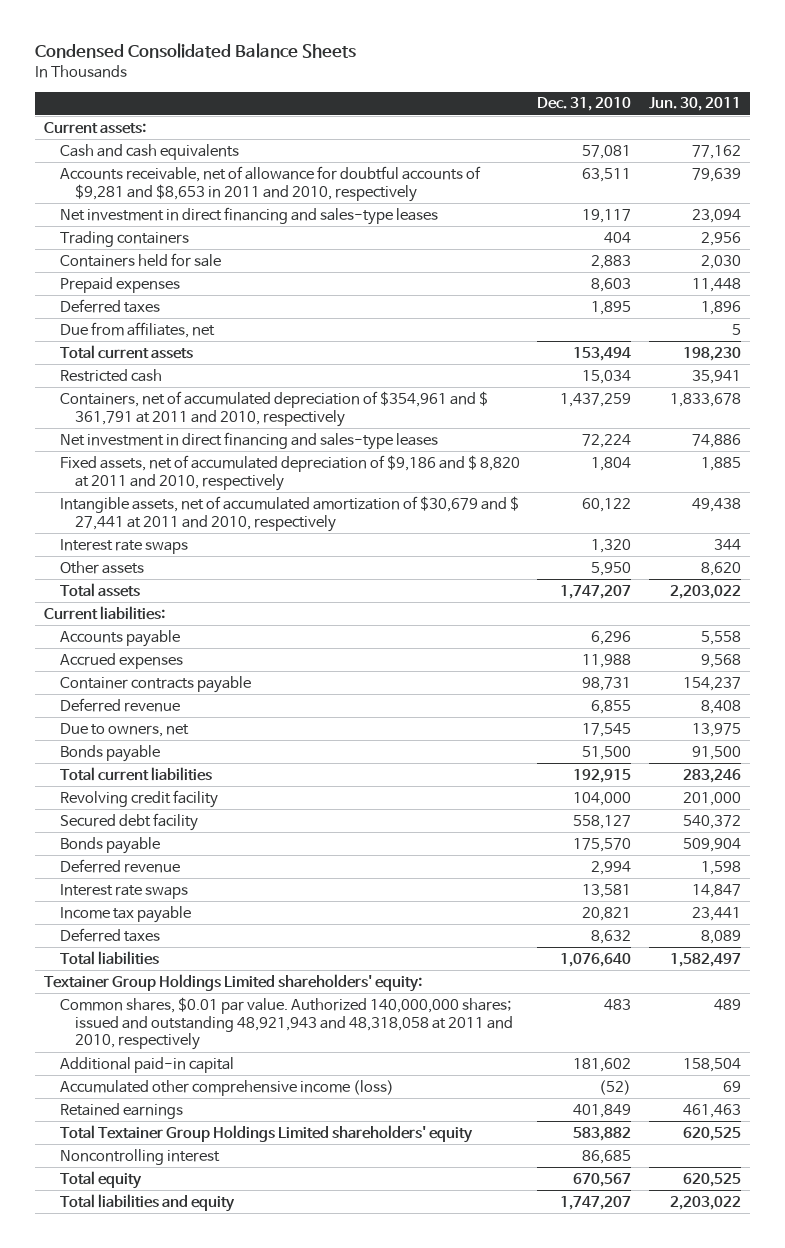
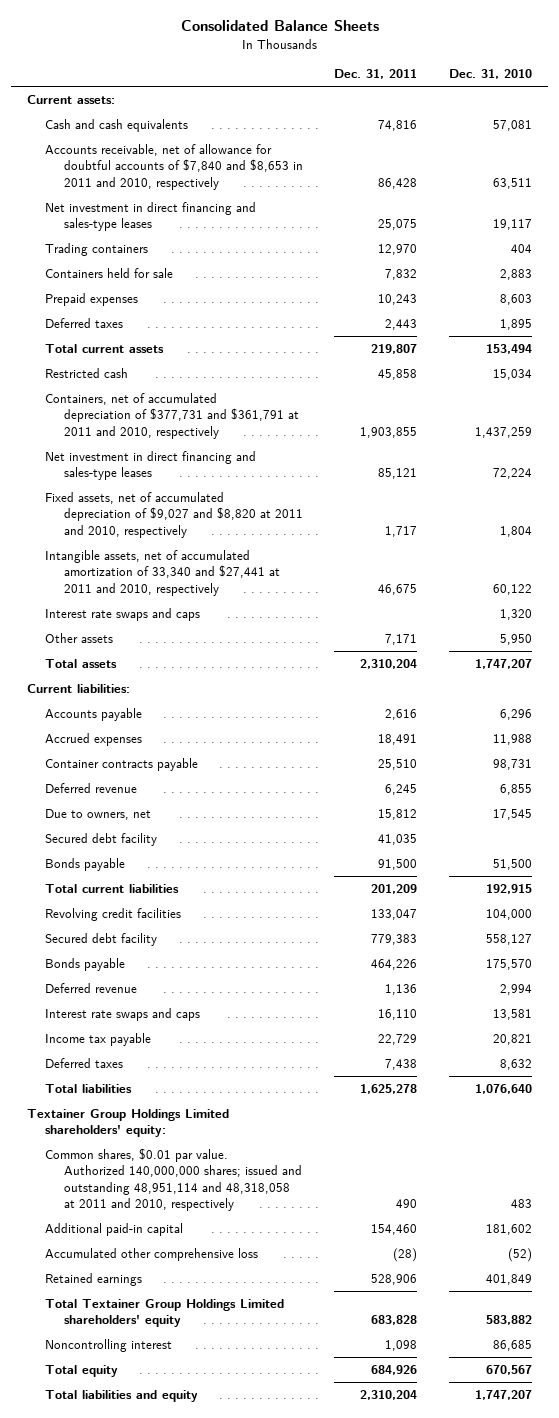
- Condensed Consolidated Balance Sheets
+ Consolidated Balance Sheets
- | Dec. 31, 2010 | Jun. 30, 2011
+ | Dec. 31, 2011 | Dec. 31, 2010
- Accounts receivable, net of allowance for doubtful accounts of $9,281 and $8,653 in 2011 and 2010, respectively | 63,511 | 79,639
+ Accounts receivable, net of allowance for doubtful accounts of $7,840 and $8,653 in 2011 and 2010, respectively | 86,428 | 63,511
- Due from affiliates, net | | 5
- Containers, net of accumulated depreciation of $354,961 and $ 361,791 at 2011 and 2010, respectively | 1,437,259 | 1,833,678
+ Containers, net of accumulated depreciation of $377,731 and $361,791 at 2011 and 2010, respectively | 1,903,855 | 1,437,259
- Fixed assets, net of accumulated depreciation of $9,186 and $ 8,820 at 2011 and 2010, respectively | 1,804 | 1,885
- Intangible assets, net of accumulated amortization of $30,679 and $ 27,441 at 2011 and 2010, respectively | 60,122 | 49,438
- Interest rate swaps | 1,320 | 344
+ Fixed assets, net of accumulated depreciation of $9,027 and $8,820 at 2011 and 2010, respectively | 1,717 | 1,804
+ Intangible assets, net of accumulated amortization of 33,340 and $27,441 at 2011 and 2010, respectively | 46,675 | 60,122
+ Interest rate swaps and caps | | 1,320
+ Secured debt facility | 41,035 |
- Revolving credit facility | 104,000 | 201,000
+ Revolving credit facilities | 133,047 | 104,000
- Interest rate swaps | 13,581 | 14,847
+ Interest rate swaps and caps | 16,110 | 13,581
- Common shares, $0.01 par value. Authorized 140,000,000 shares; issued and outstanding 48,921,943 and 48,318,058 at 2011 and 2010, respectively | 483 | 489
+ Common shares, $0.01 par value. Authorized 140,000,000 shares; issued and outstanding 48,951,114 and 48,318,058 at 2011 and 2010, respectively | 490 | 483
- Accumulated other comprehensive income (loss) | (52) | 69
+ Accumulated other comprehensive loss | (28) | (52)

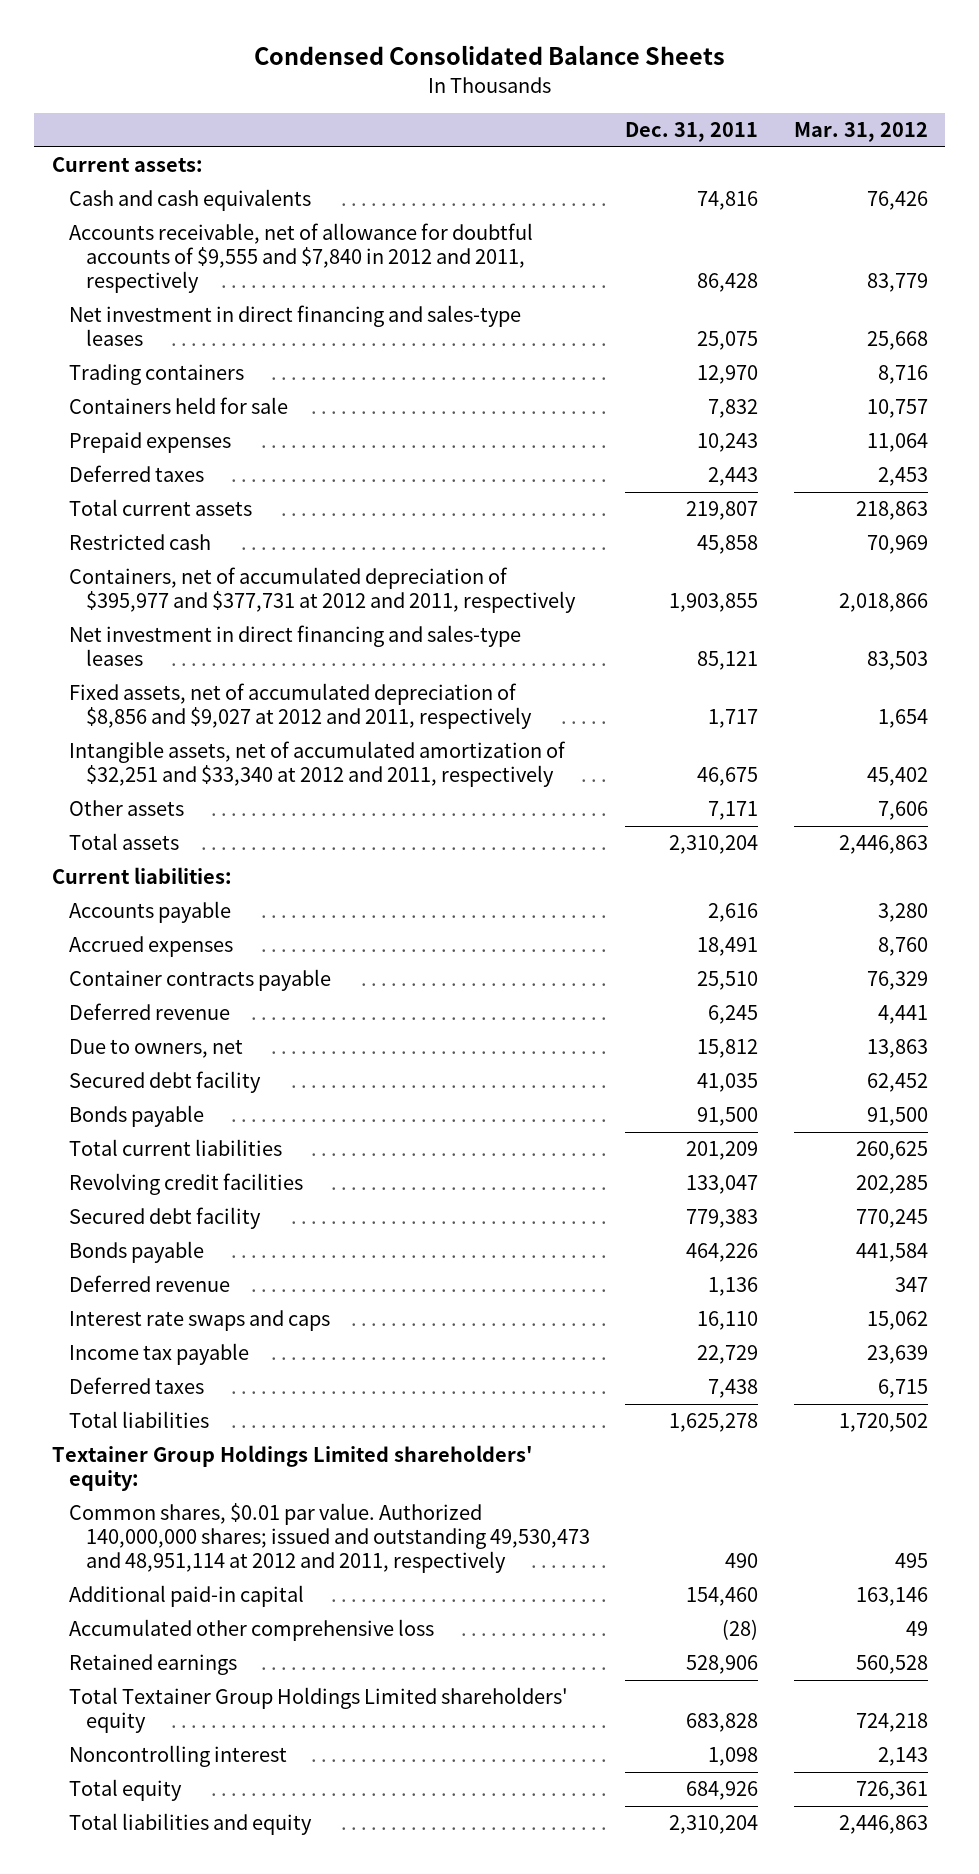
- Consolidated Balance Sheets
+ Condensed Consolidated Balance Sheets
- | Dec. 31, 2011 | Dec. 31, 2010
+ | Dec. 31, 2011 | Mar. 31, 2012
- Accounts receivable, net of allowance for doubtful accounts of $7,840 and $8,653 in 2011 and 2010, respectively | 86,428 | 63,511
+ Accounts receivable, net of allowance for doubtful accounts of $9,555 and $7,840 in 2012 and 2011, respectively | 86,428 | 83,779
- Containers, net of accumulated depreciation of $377,731 and $361,791 at 2011 and 2010, respectively | 1,903,855 | 1,437,259
+ Containers, net of accumulated depreciation of $395,977 and $377,731 at 2012 and 2011, respectively | 1,903,855 | 2,018,866
- Fixed assets, net of accumulated depreciation of $9,027 and $8,820 at 2011 and 2010, respectively | 1,717 | 1,804
- Intangible assets, net of accumulated amortization of 33,340 and $27,441 at 2011 and 2010, respectively | 46,675 | 60,122
- Interest rate swaps and caps | | 1,320
+ Fixed assets, net of accumulated depreciation of $8,856 and $9,027 at 2012 and 2011, respectively | 1,717 | 1,654
+ Intangible assets, net of accumulated amortization of $32,251 and $33,340 at 2012 and 2011, respectively | 46,675 | 45,402
- Common shares, $0.01 par value. Authorized 140,000,000 shares; issued and outstanding 48,951,114 and 48,318,058 at 2011 and 2010, respectively | 490 | 483
+ Common shares, $0.01 par value. Authorized 140,000,000 shares; issued and outstanding 49,530,473 and 48,951,114 at 2012 and 2011, respectively | 490 | 495

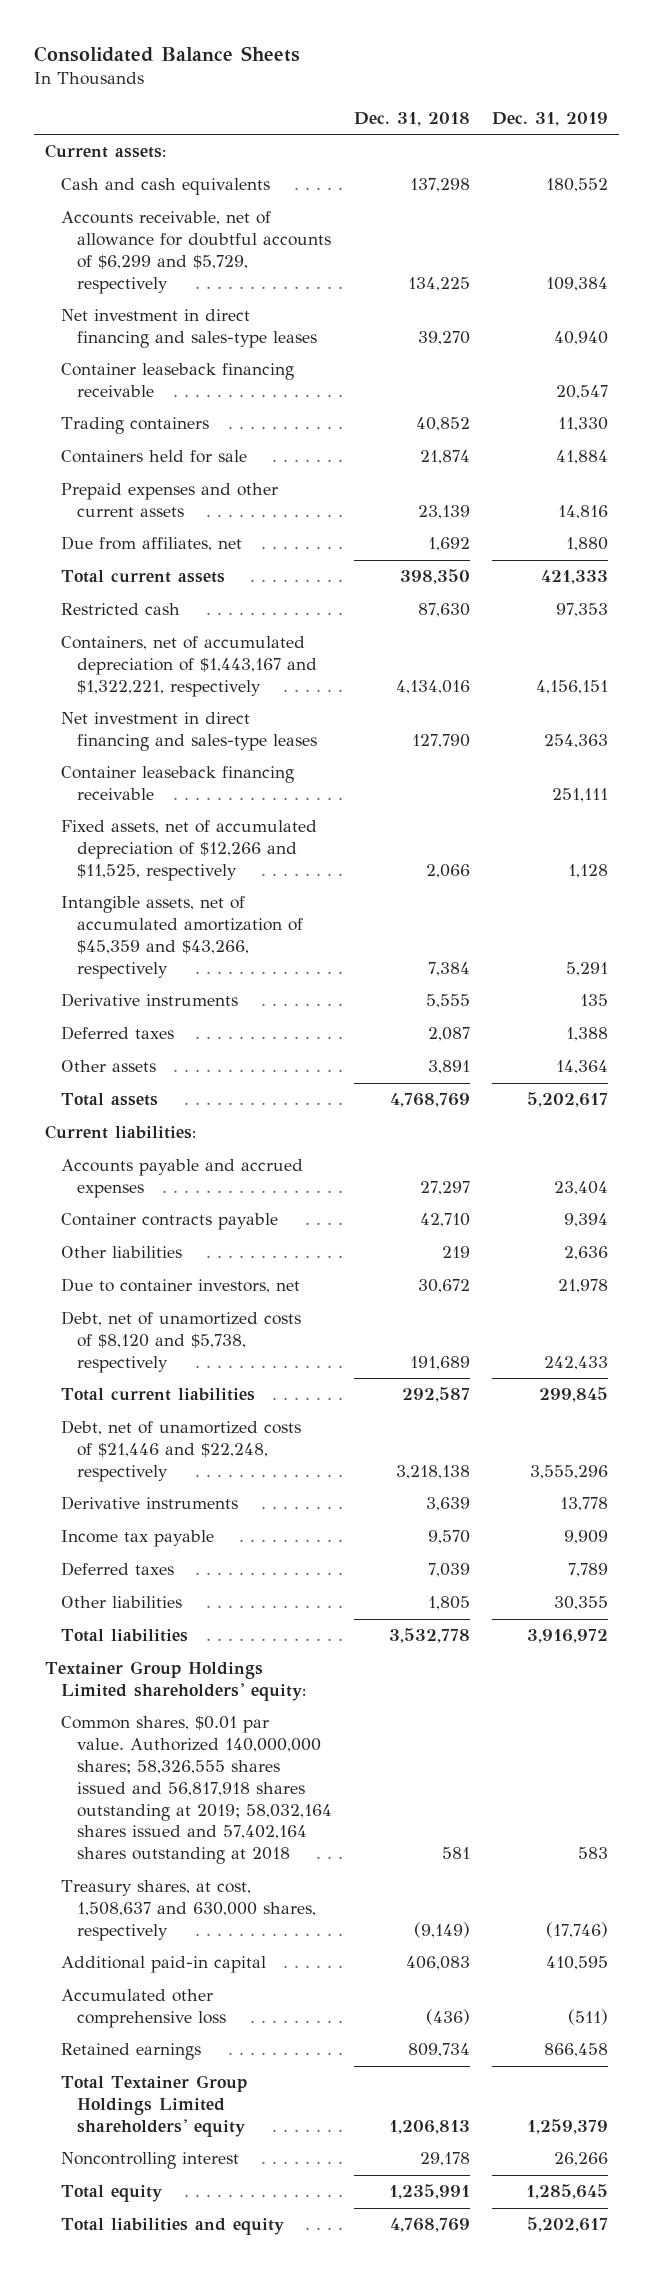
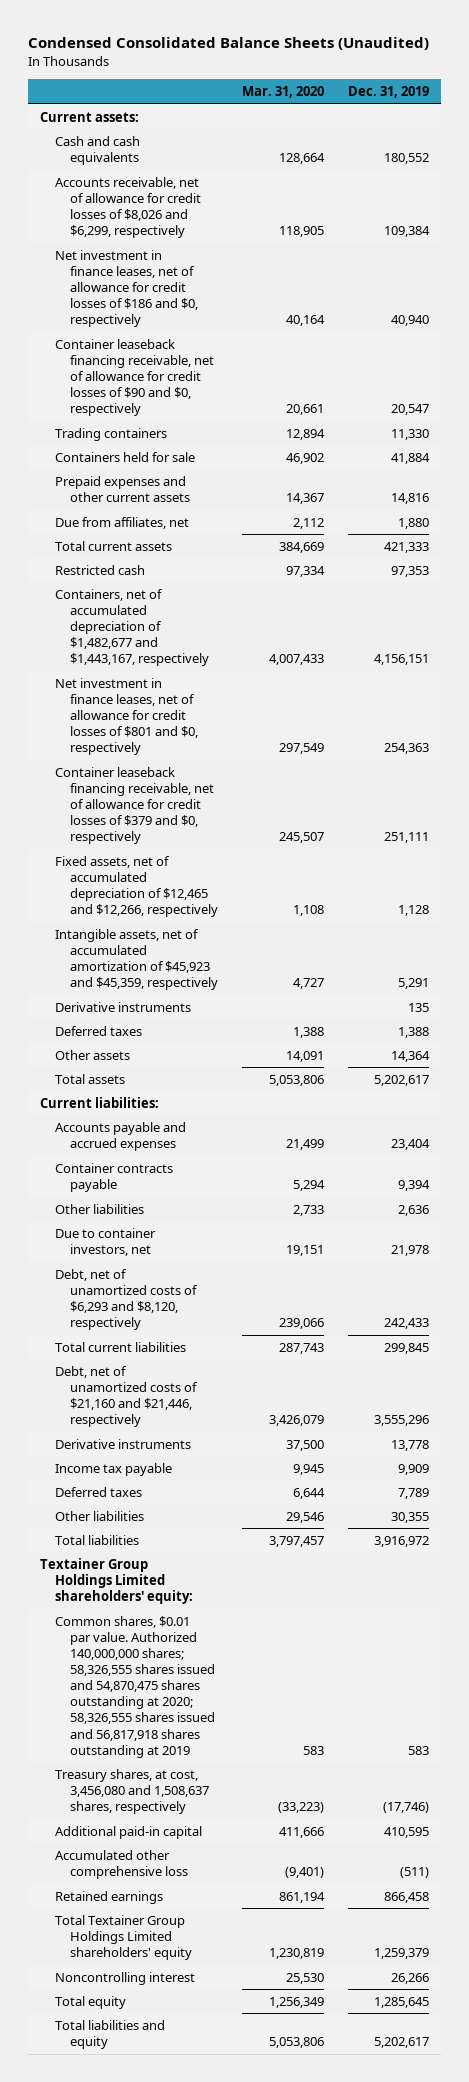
- Consolidated Balance Sheets
+ Condensed Consolidated Balance Sheets (Unaudited)
- | Dec. 31, 2018 | Dec. 31, 2019
+ | Mar. 31, 2020 | Dec. 31, 2019
- Accounts receivable, net of allowance for doubtful accounts of $6,299 and $5,729, respectively | 134,225 | 109,384
- Net investment in direct financing and sales-type leases | 39,270 | 40,940
- Container leaseback financing receivable | | 20,547
+ Accounts receivable, net of allowance for credit losses of $8,026 and $6,299, respectively | 118,905 | 109,384
+ Net investment in finance leases, net of allowance for credit losses of $186 and $0, respectively | 40,164 | 40,940
+ Container leaseback financing receivable, net of allowance for credit losses of $90 and $0, respectively | 20,661 | 20,547
- Containers, net of accumulated depreciation of $1,443,167 and $1,322,221, respectively | 4,134,016 | 4,156,151
- Net investment in direct financing and sales-type leases | 127,790 | 254,363
- Container leaseback financing receivable | | 251,111
- Fixed assets, net of accumulated depreciation of $12,266 and $11,525, respectively | 2,066 | 1,128
- Intangible assets, net of accumulated amortization of $45,359 and $43,266, respectively | 7,384 | 5,291
+ Containers, net of accumulated depreciation of $1,482,677 and $1,443,167, respectively | 4,007,433 | 4,156,151
+ Net investment in finance leases, net of allowance for credit losses of $801 and $0, respectively | 297,549 | 254,363
+ Container leaseback financing receivable, net of allowance for credit losses of $379 and $0, respectively | 245,507 | 251,111
+ Fixed assets, net of accumulated depreciation of $12,465 and $12,266, respectively | 1,108 | 1,128
+ Intangible assets, net of accumulated amortization of $45,923 and $45,359, respectively | 4,727 | 5,291
- Debt, net of unamortized costs of $8,120 and $5,738, respectively | 191,689 | 242,433
+ Debt, net of unamortized costs of $6,293 and $8,120, respectively | 239,066 | 242,433
- Debt, net of unamortized costs of $21,446 and $22,248, respectively | 3,218,138 | 3,555,296
+ Debt, net of unamortized costs of $21,160 and $21,446, respectively | 3,426,079 | 3,555,296
- Common shares, $0.01 par value. Authorized 140,000,000 shares; 58,326,555 shares issued and 56,817,918 shares outstanding at 2019; 58,032,164 shares issued and 57,402,164 shares outstanding at 2018 | 581 | 583
- Treasury shares, at cost, 1,508,637 and 630,000 shares, respectively | (9,149) | (17,746)
+ Common shares, $0.01 par value. Authorized 140,000,000 shares; 58,326,555 shares issued and 54,870,475 shares outstanding at 2020; 58,326,555 shares issued and 56,817,918 shares outstanding at 2019 | 583 | 583
+ Treasury shares, at cost, 3,456,080 and 1,508,637 shares, respectively | (33,223) | (17,746)

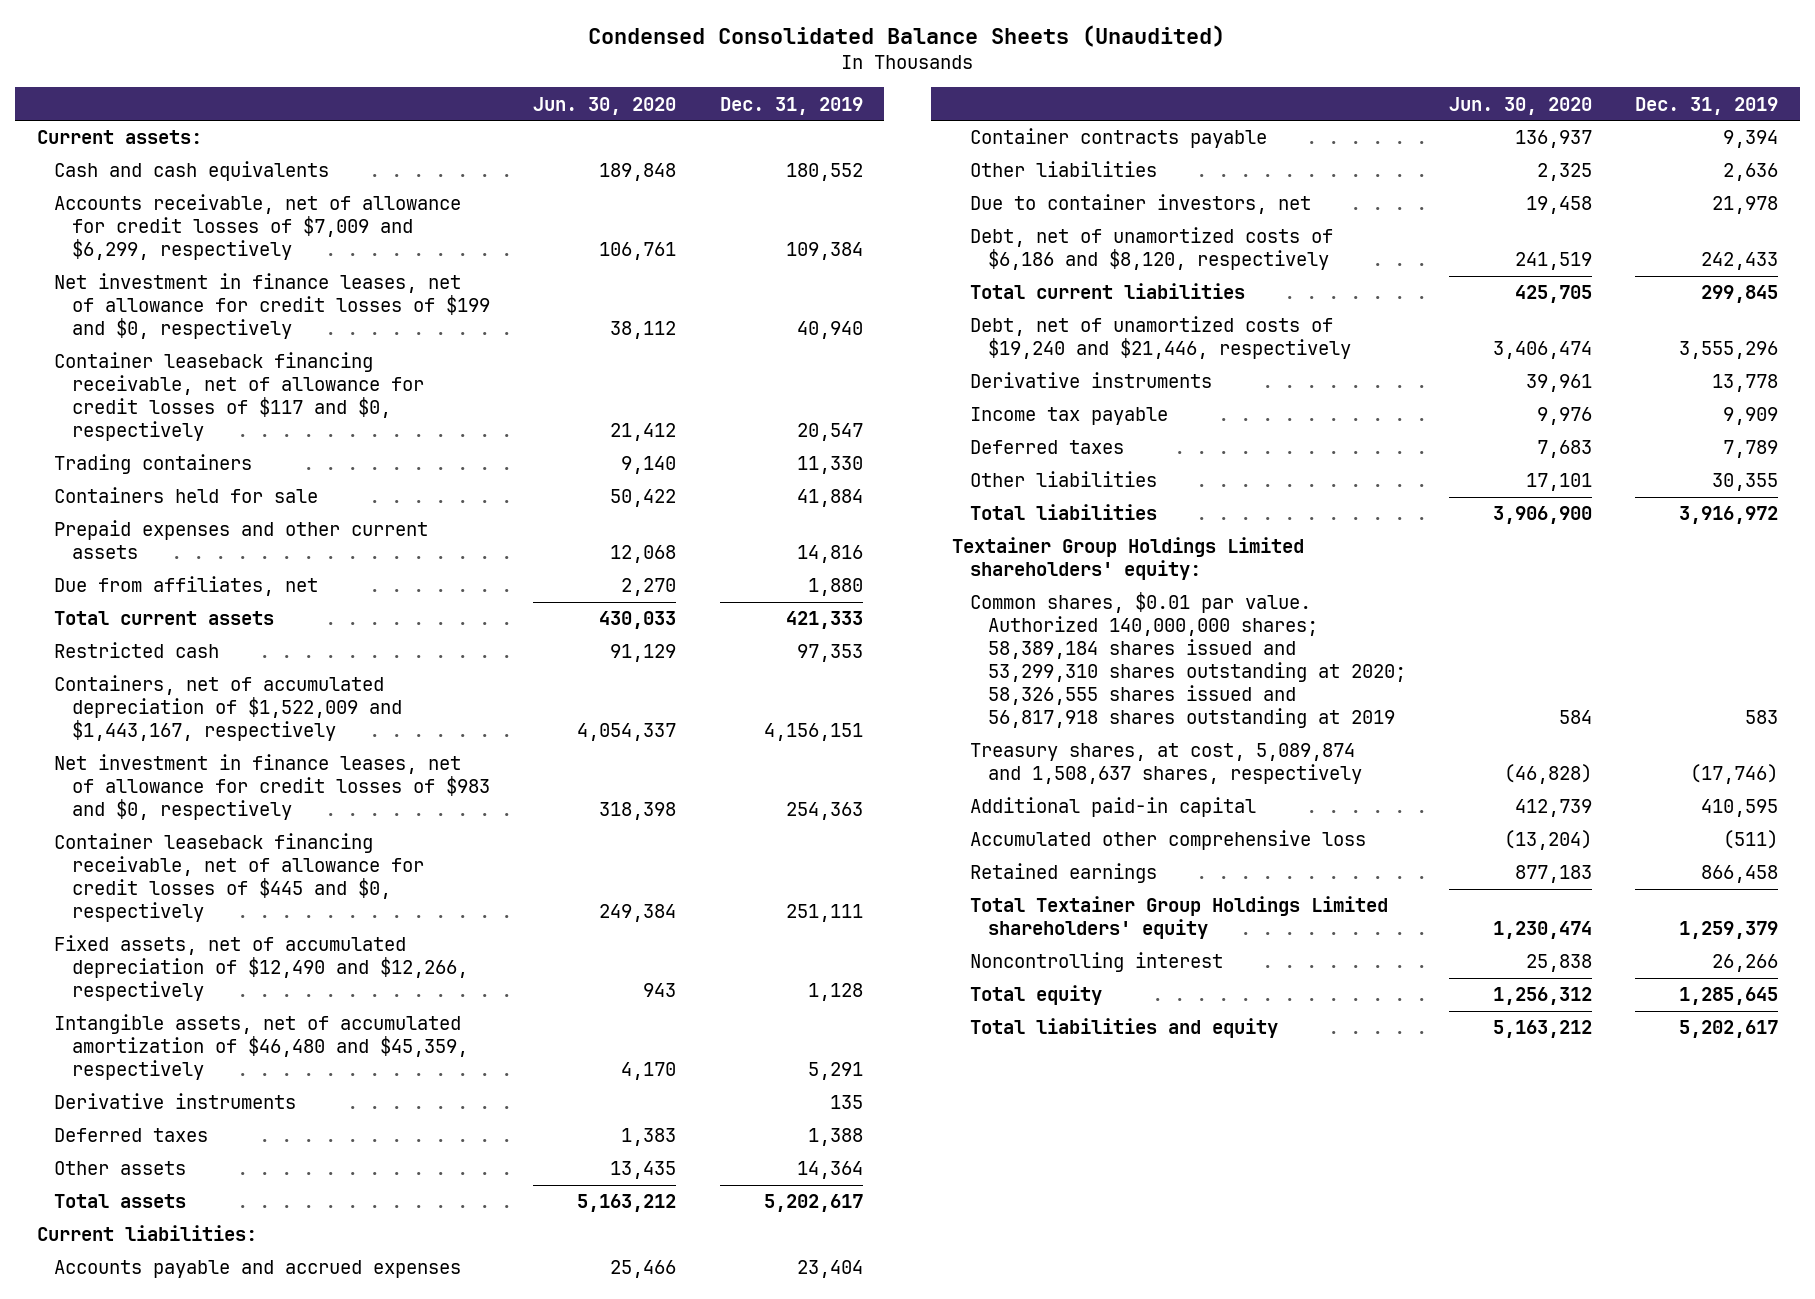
- | Mar. 31, 2020 | Dec. 31, 2019
+ | Jun. 30, 2020 | Dec. 31, 2019
- Accounts receivable, net of allowance for credit losses of $8,026 and $6,299, respectively | 118,905 | 109,384
- Net investment in finance leases, net of allowance for credit losses of $186 and $0, respectively | 40,164 | 40,940
- Container leaseback financing receivable, net of allowance for credit losses of $90 and $0, respectively | 20,661 | 20,547
+ Accounts receivable, net of allowance for credit losses of $7,009 and $6,299, respectively | 106,761 | 109,384
+ Net investment in finance leases, net of allowance for credit losses of $199 and $0, respectively | 38,112 | 40,940
+ Container leaseback financing receivable, net of allowance for credit losses of $117 and $0, respectively | 21,412 | 20,547
- Containers, net of accumulated depreciation of $1,482,677 and $1,443,167, respectively | 4,007,433 | 4,156,151
- Net investment in finance leases, net of allowance for credit losses of $801 and $0, respectively | 297,549 | 254,363
- Container leaseback financing receivable, net of allowance for credit losses of $379 and $0, respectively | 245,507 | 251,111
- Fixed assets, net of accumulated depreciation of $12,465 and $12,266, respectively | 1,108 | 1,128
- Intangible assets, net of accumulated amortization of $45,923 and $45,359, respectively | 4,727 | 5,291
+ Containers, net of accumulated depreciation of $1,522,009 and $1,443,167, respectively | 4,054,337 | 4,156,151
+ Net investment in finance leases, net of allowance for credit losses of $983 and $0, respectively | 318,398 | 254,363
+ Container leaseback financing receivable, net of allowance for credit losses of $445 and $0, respectively | 249,384 | 251,111
+ Fixed assets, net of accumulated depreciation of $12,490 and $12,266, respectively | 943 | 1,128
+ Intangible assets, net of accumulated amortization of $46,480 and $45,359, respectively | 4,170 | 5,291
- Debt, net of unamortized costs of $6,293 and $8,120, respectively | 239,066 | 242,433
+ Debt, net of unamortized costs of $6,186 and $8,120, respectively | 241,519 | 242,433
- Debt, net of unamortized costs of $21,160 and $21,446, respectively | 3,426,079 | 3,555,296
+ Debt, net of unamortized costs of $19,240 and $21,446, respectively | 3,406,474 | 3,555,296
- Common shares, $0.01 par value. Authorized 140,000,000 shares; 58,326,555 shares issued and 54,870,475 shares outstanding at 2020; 58,326,555 shares issued and 56,817,918 shares outstanding at 2019 | 583 | 583
- Treasury shares, at cost, 3,456,080 and 1,508,637 shares, respectively | (33,223) | (17,746)
+ Common shares, $0.01 par value. Authorized 140,000,000 shares; 58,389,184 shares issued and 53,299,310 shares outstanding at 2020; 58,326,555 shares issued and 56,817,918 shares outstanding at 2019 | 584 | 583
+ Treasury shares, at cost, 5,089,874 and 1,508,637 shares, respectively | (46,828) | (17,746)

